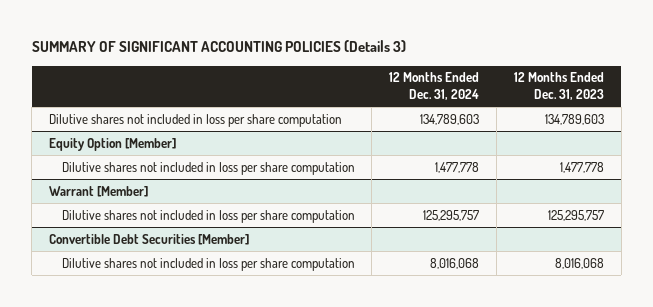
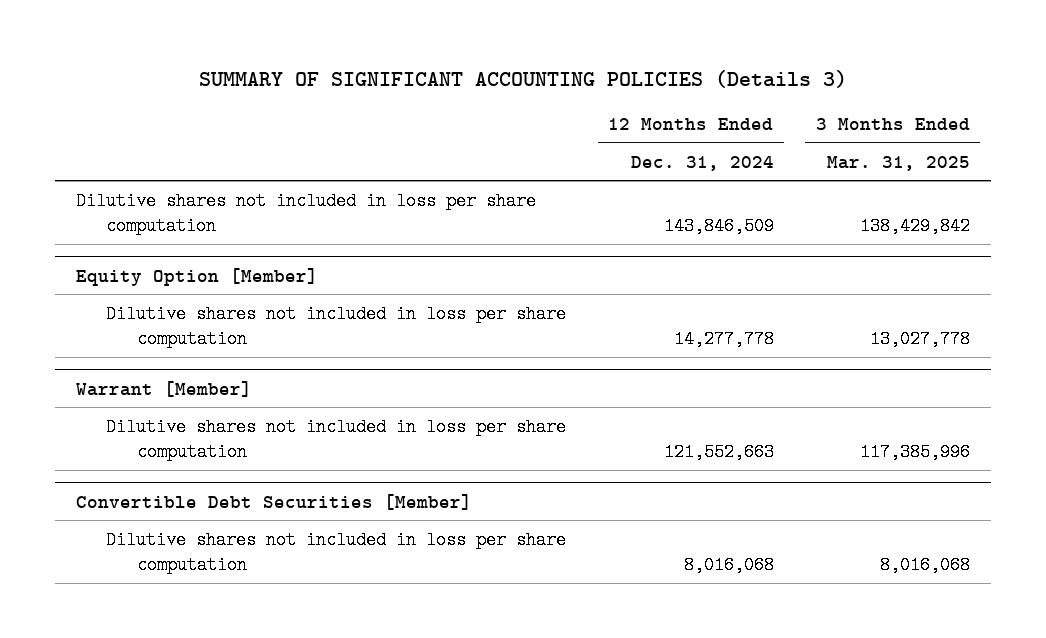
- | 12 Months Ended Dec. 31, 2024 | 12 Months Ended Dec. 31, 2023
+ | 12 Months Ended Dec. 31, 2024 | 3 Months Ended Mar. 31, 2025
- Dilutive shares not included in loss per share computation | 134,789,603 | 134,789,603
+ Dilutive shares not included in loss per share computation | 143,846,509 | 138,429,842
@ Equity Option [Member]
- Dilutive shares not included in loss per share computation | 1,477,778 | 1,477,778
+ Dilutive shares not included in loss per share computation | 14,277,778 | 13,027,778
@ Warrant [Member]
- Dilutive shares not included in loss per share computation | 125,295,757 | 125,295,757
+ Dilutive shares not included in loss per share computation | 121,552,663 | 117,385,996

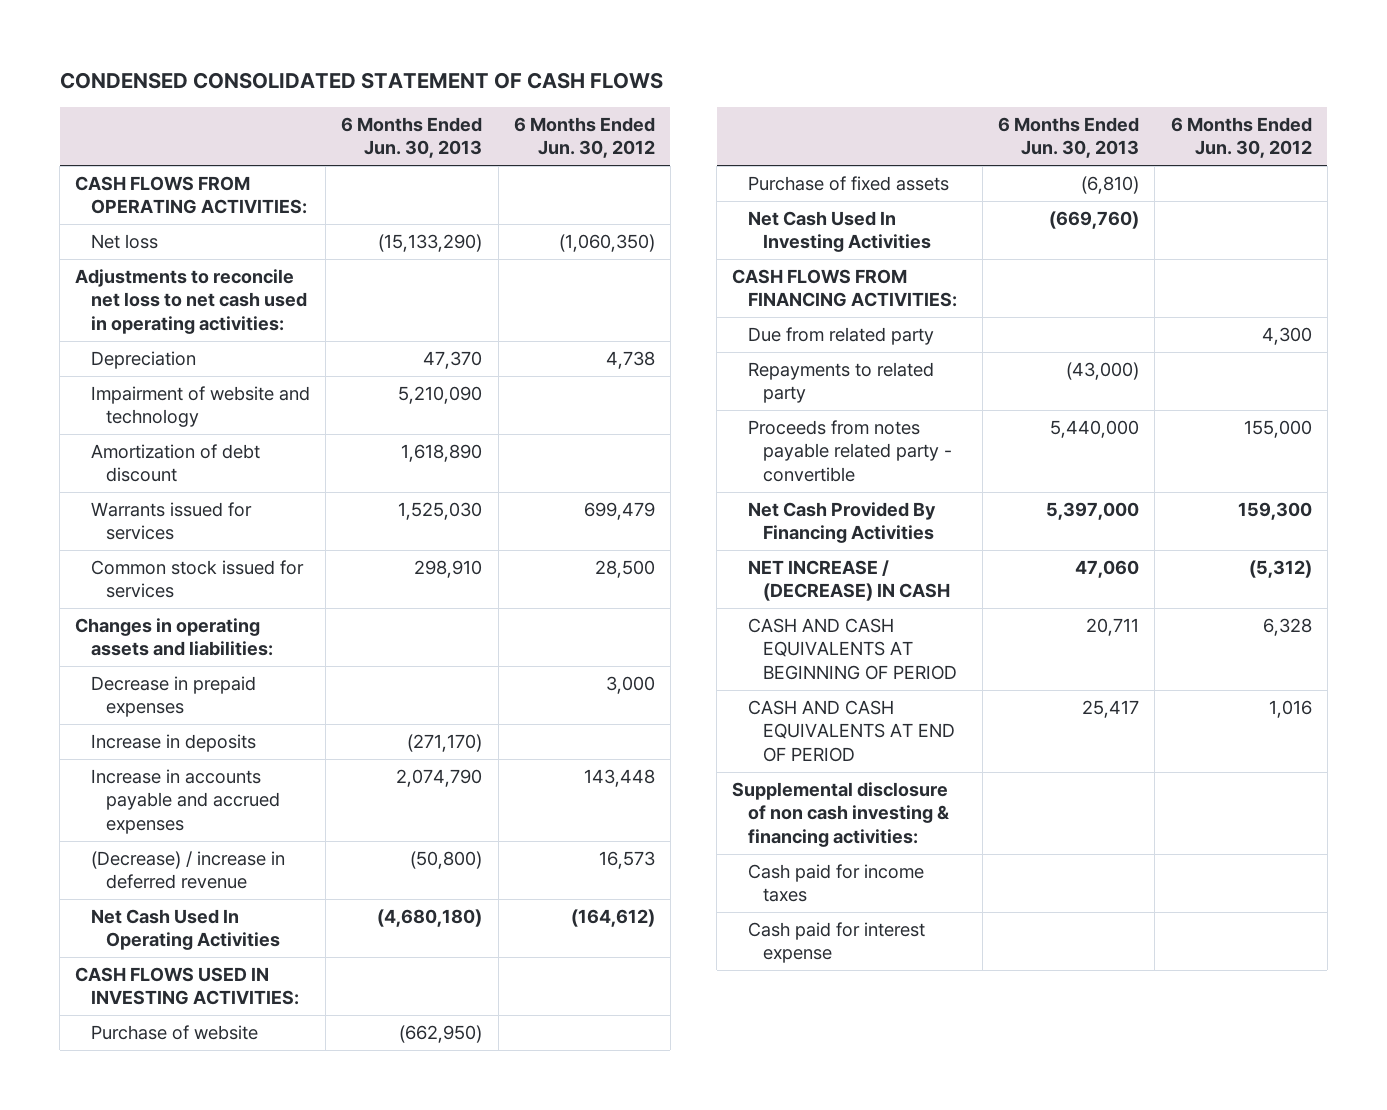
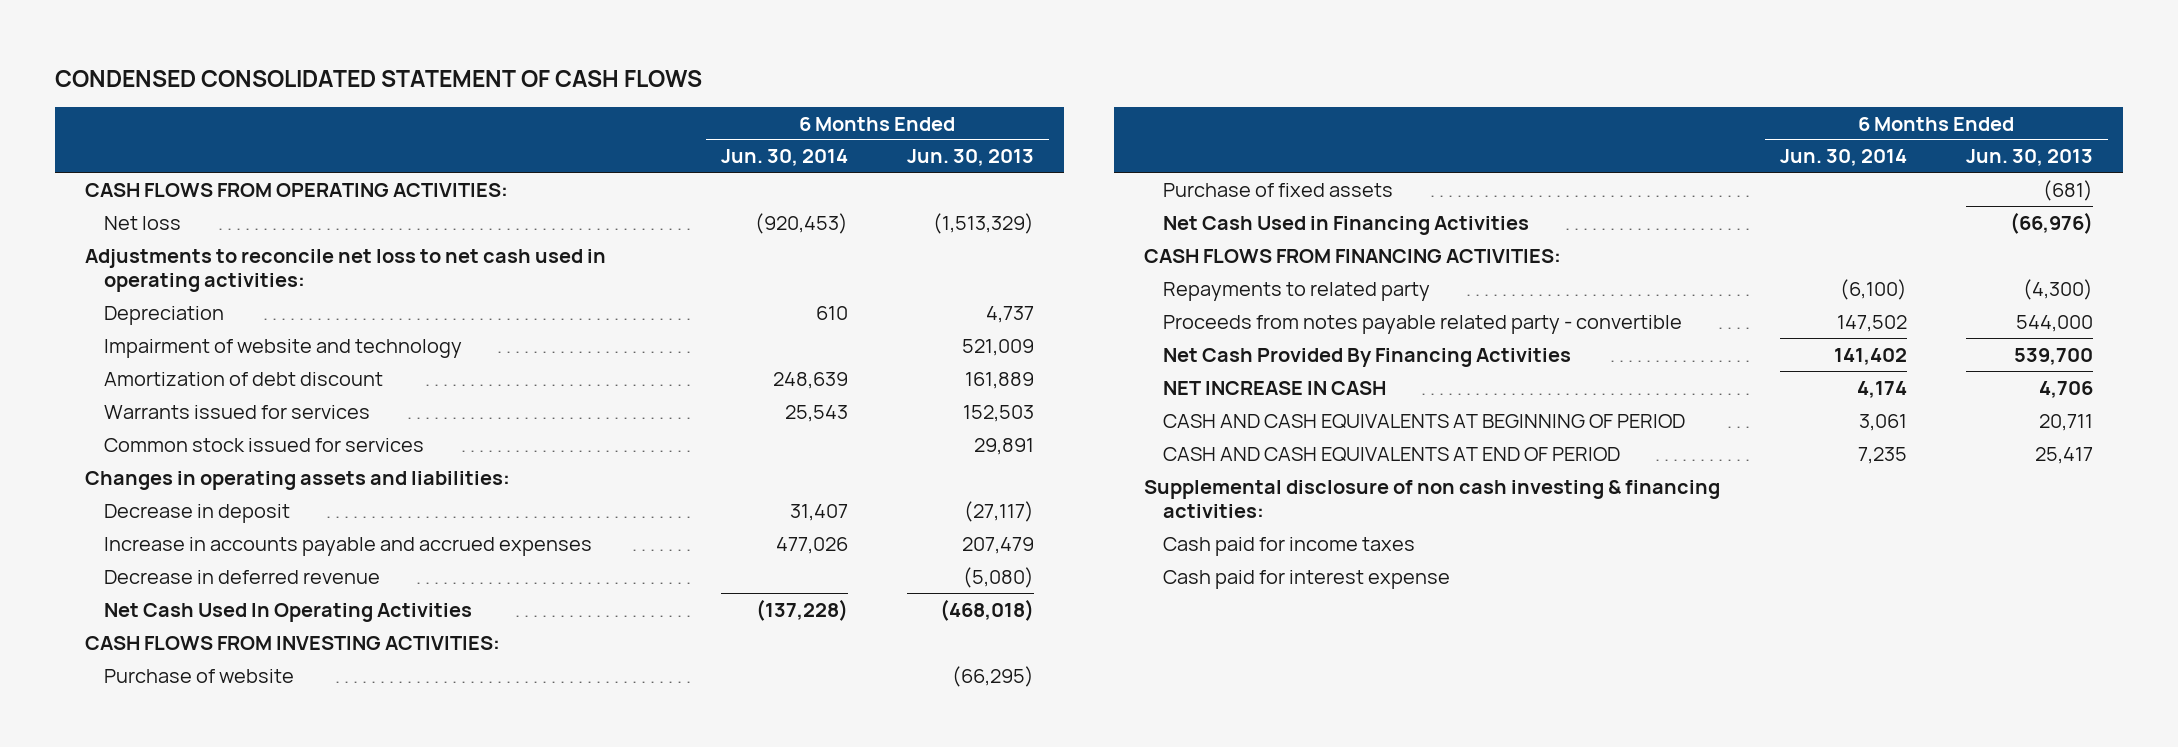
- | 6 Months Ended Jun. 30, 2013 | 6 Months Ended Jun. 30, 2012
+ | 6 Months Ended Jun. 30, 2014 | 6 Months Ended Jun. 30, 2013
- Net loss | (15,133,290) | (1,060,350)
+ Net loss | (920,453) | (1,513,329)
- Depreciation | 47,370 | 4,738
- Impairment of website and technology | 5,210,090 |
- Amortization of debt discount | 1,618,890 |
- Warrants issued for services | 1,525,030 | 699,479
- Common stock issued for services | 298,910 | 28,500
+ Depreciation | 610 | 4,737
+ Impairment of website and technology | | 521,009
+ Amortization of debt discount | 248,639 | 161,889
+ Warrants issued for services | 25,543 | 152,503
+ Common stock issued for services | | 29,891
- Decrease in prepaid expenses | | 3,000
- Increase in deposits | (271,170) |
- Increase in accounts payable and accrued expenses | 2,074,790 | 143,448
- (Decrease) / increase in deferred revenue | (50,800) | 16,573
- Net Cash Used In Operating Activities | (4,680,180) | (164,612)
- CASH FLOWS USED IN INVESTING ACTIVITIES:
- Purchase of website | (662,950) |
- Purchase of fixed assets | (6,810) |
- Net Cash Used In Investing Activities | (669,760) |
+ Decrease in deposit | 31,407 | (27,117)
+ Increase in accounts payable and accrued expenses | 477,026 | 207,479
+ Decrease in deferred revenue | | (5,080)
+ Net Cash Used In Operating Activities | (137,228) | (468,018)
+ CASH FLOWS FROM INVESTING ACTIVITIES:
+ Purchase of website | | (66,295)
+ Purchase of fixed assets | | (681)
+ Net Cash Used in Financing Activities | | (66,976)
- Due from related party | | 4,300
- Repayments to related party | (43,000) |
- Proceeds from notes payable related party - convertible | 5,440,000 | 155,000
- Net Cash Provided By Financing Activities | 5,397,000 | 159,300
- NET INCREASE / (DECREASE) IN CASH | 47,060 | (5,312)
+ Repayments to related party | (6,100) | (4,300)
+ Proceeds from notes payable related party - convertible | 147,502 | 544,000
+ Net Cash Provided By Financing Activities | 141,402 | 539,700
+ NET INCREASE IN CASH | 4,174 | 4,706

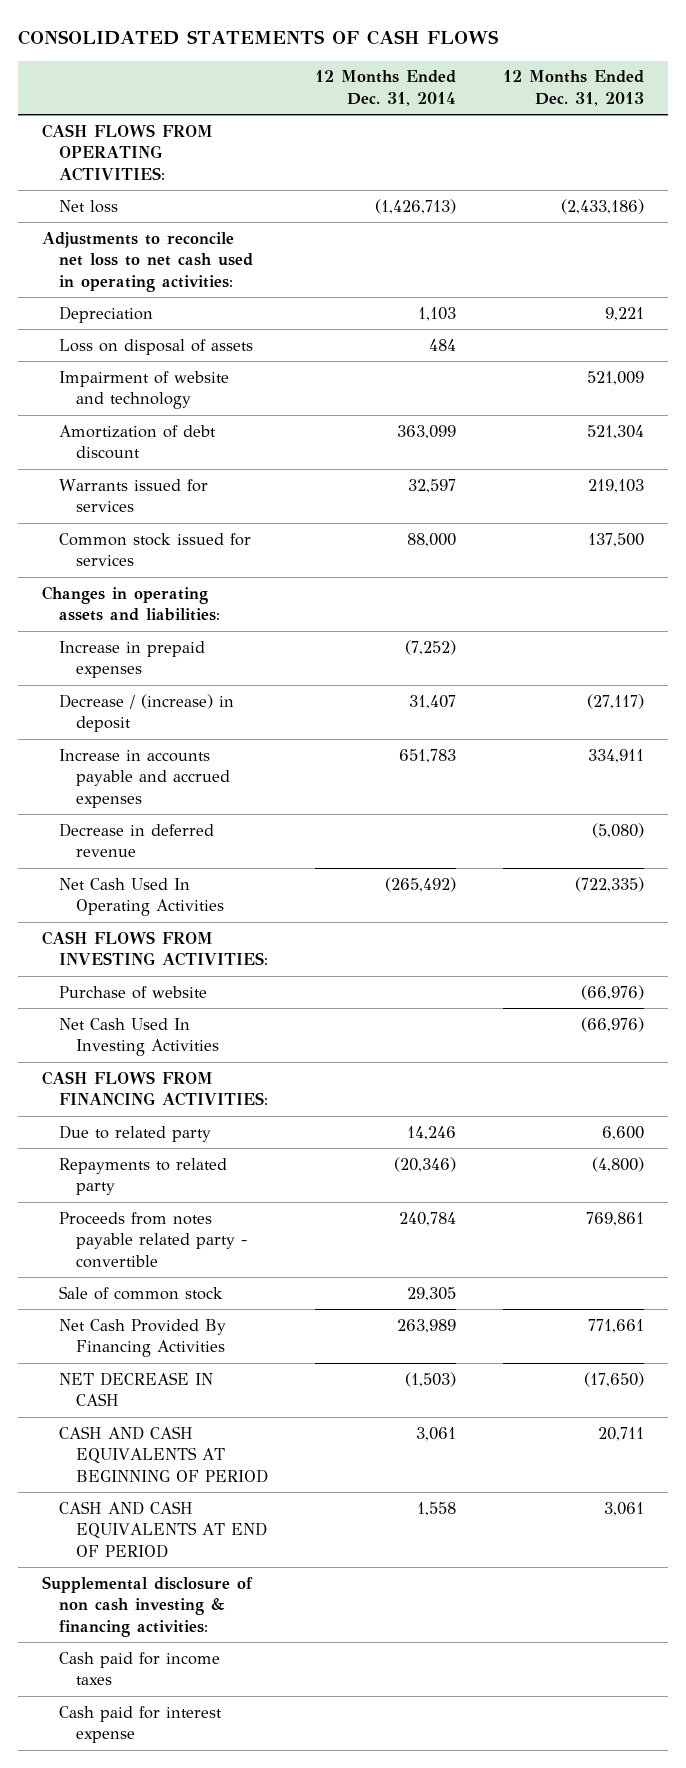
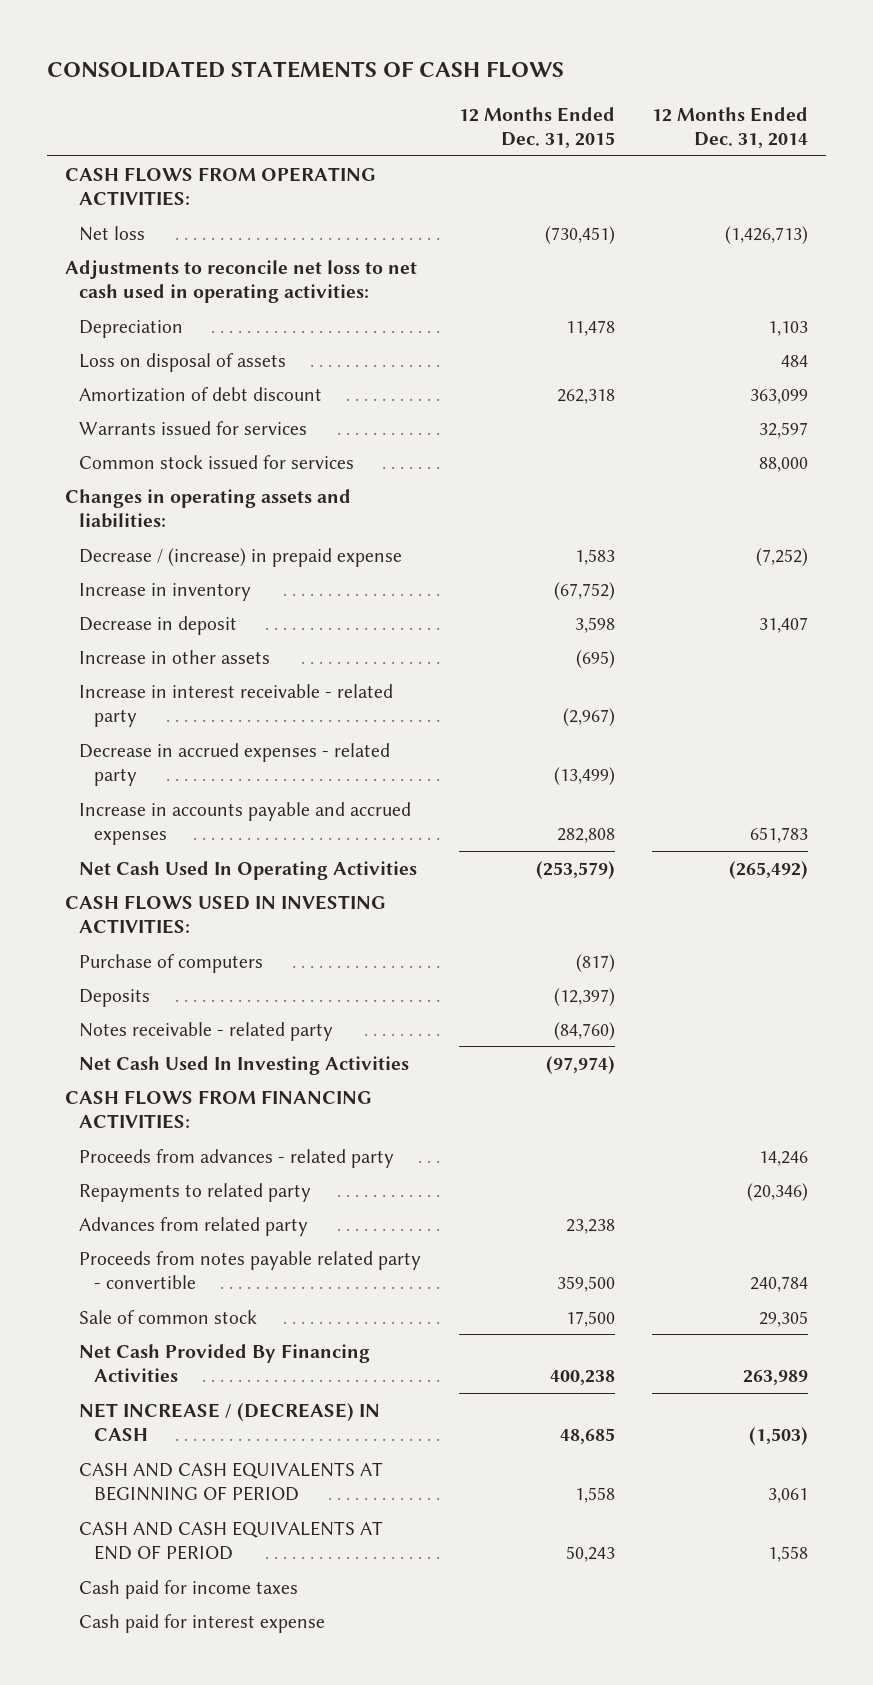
- | 12 Months Ended Dec. 31, 2014 | 12 Months Ended Dec. 31, 2013
+ | 12 Months Ended Dec. 31, 2015 | 12 Months Ended Dec. 31, 2014
- Impairment of website and technology | | 521,009
- Increase in prepaid expenses | (7,252) |
- Decrease / (increase) in deposit | 31,407 | (27,117)
+ Decrease / (increase) in prepaid expense | 1,583 | (7,252)
+ Increase in inventory | (67,752) |
+ Decrease in deposit | 3,598 | 31,407
+ Increase in other assets | (695) |
+ Increase in interest receivable - related party | (2,967) |
+ Decrease in accrued expenses - related party | (13,499) |
- Decrease in deferred revenue | | (5,080)
- CASH FLOWS FROM INVESTING ACTIVITIES:
- Purchase of website | | (66,976)
+ CASH FLOWS USED IN INVESTING ACTIVITIES:
+ Purchase of computers | (817) |
+ Deposits | (12,397) |
+ Notes receivable - related party | (84,760) |
- Due to related party | 14,246 | 6,600
+ Proceeds from advances - related party | | 14,246
+ Advances from related party | 23,238 |
- NET DECREASE IN CASH | (1,503) | (17,650)
+ NET INCREASE / (DECREASE) IN CASH | 48,685 | (1,503)
- Supplemental disclosure of non cash investing & financing activities:

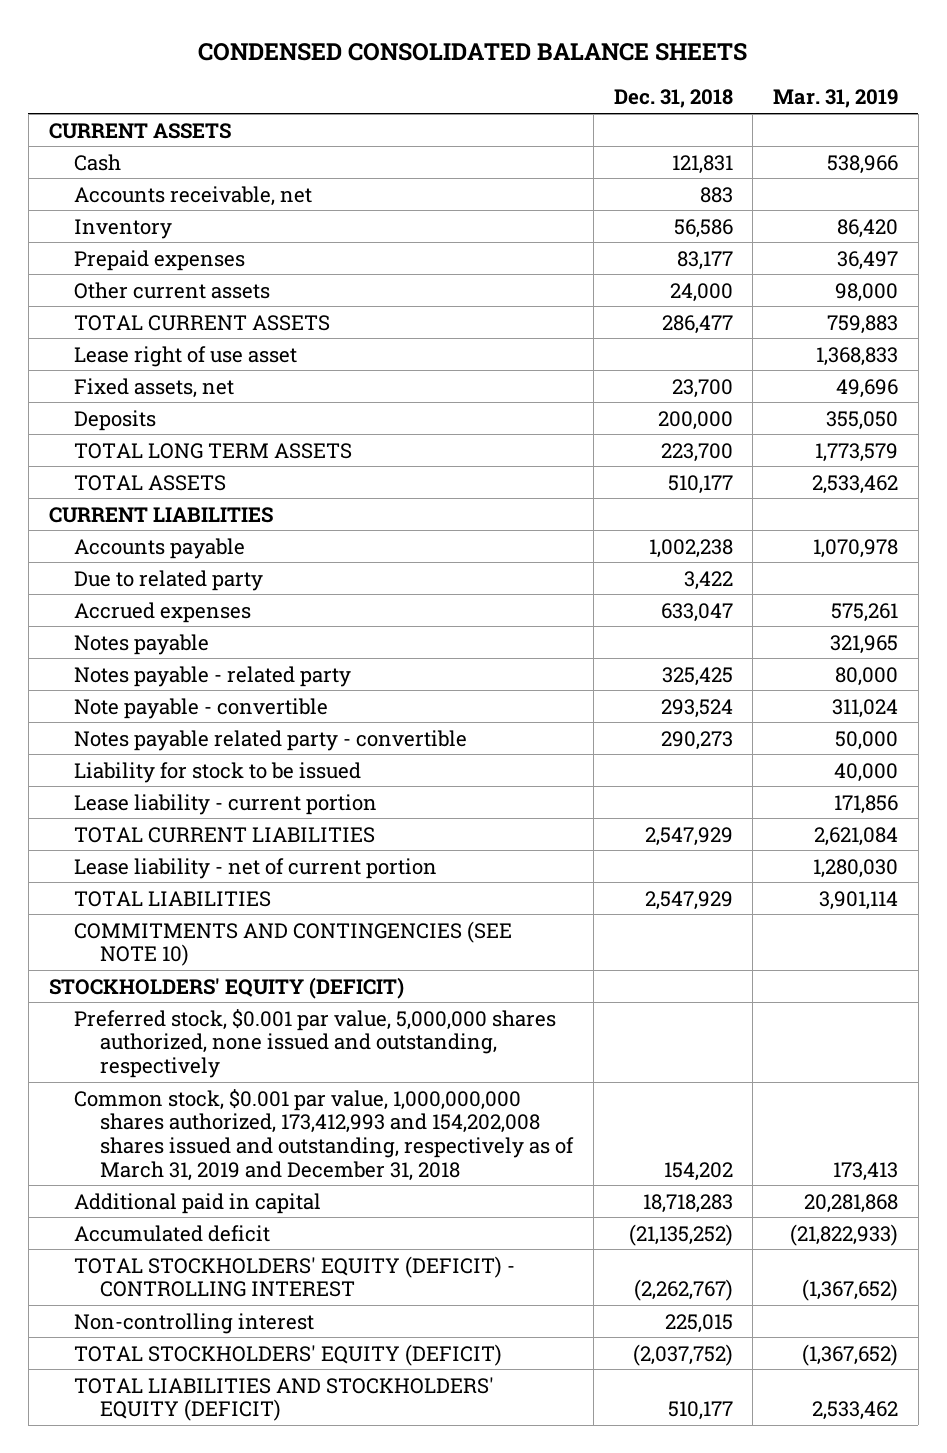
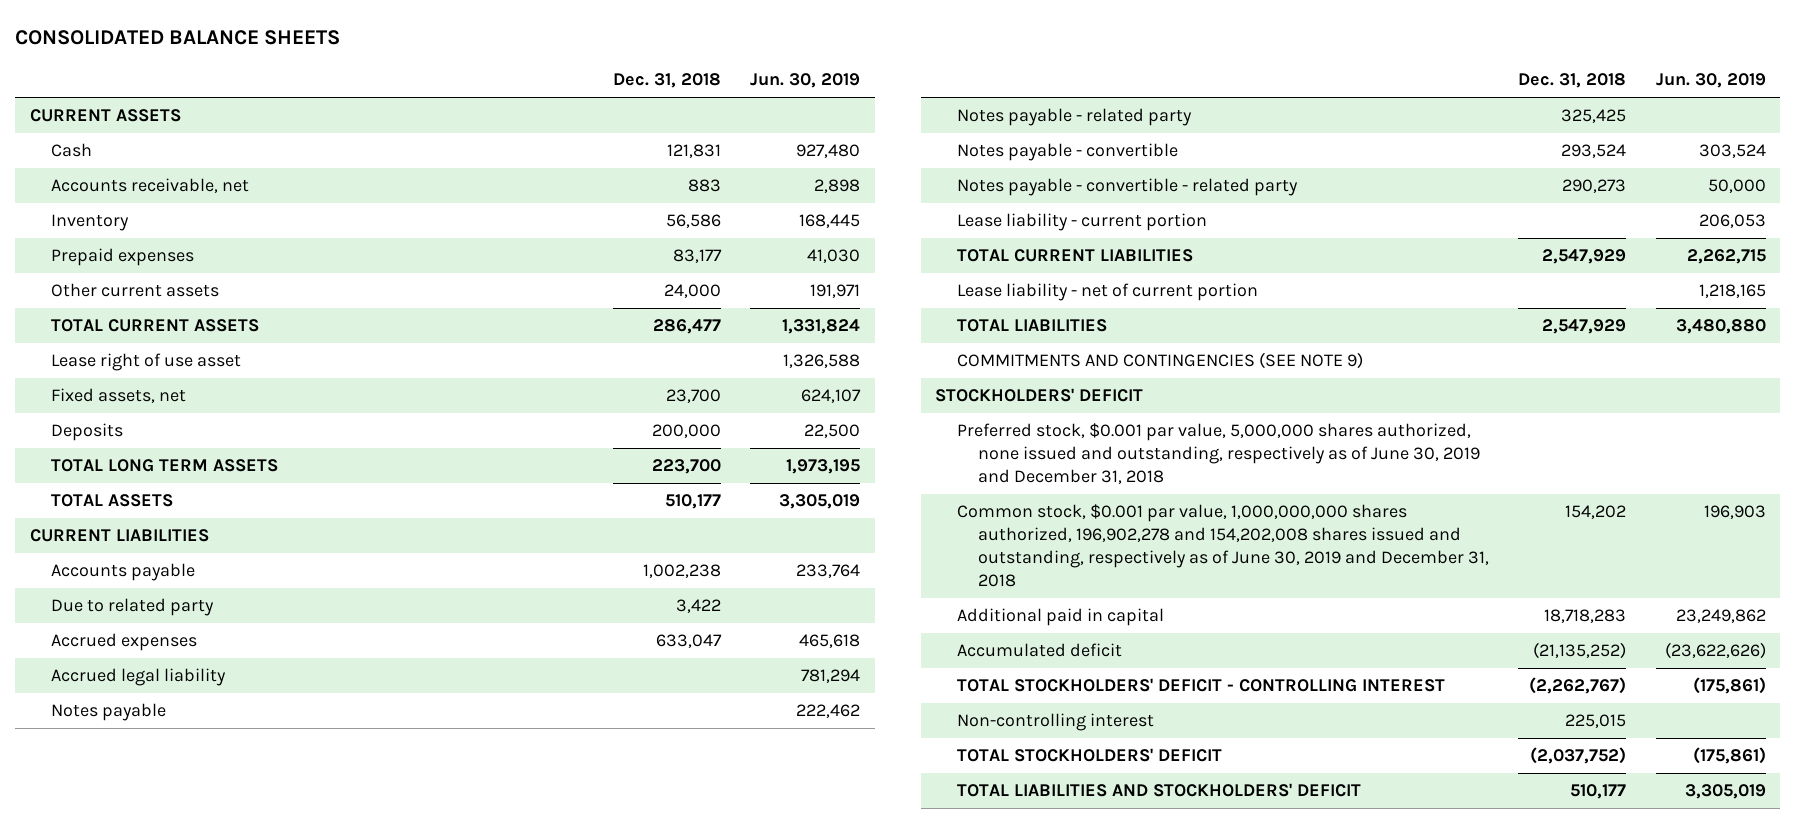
- CONDENSED CONSOLIDATED BALANCE SHEETS
+ CONSOLIDATED BALANCE SHEETS
- | Dec. 31, 2018 | Mar. 31, 2019
+ | Dec. 31, 2018 | Jun. 30, 2019
+ Accrued legal liability | | 781,294
- Note payable - convertible | 293,524 | 311,024
- Notes payable related party - convertible | 290,273 | 50,000
- Liability for stock to be issued | | 40,000
+ Notes payable - convertible | 293,524 | 303,524
+ Notes payable - convertible - related party | 290,273 | 50,000
- COMMITMENTS AND CONTINGENCIES (SEE NOTE 10)
- STOCKHOLDERS' EQUITY (DEFICIT)
- Preferred stock, $0.001 par value, 5,000,000 shares authorized, none issued and outstanding, respectively
- Common stock, $0.001 par value, 1,000,000,000 shares authorized, 173,412,993 and 154,202,008 shares issued and outstanding, respectively as of March 31, 2019 and December 31, 2018 | 154,202 | 173,413
+ COMMITMENTS AND CONTINGENCIES (SEE NOTE 9)
+ STOCKHOLDERS' DEFICIT
+ Preferred stock, $0.001 par value, 5,000,000 shares authorized, none issued and outstanding, respectively as of June 30, 2019 and December 31, 2018
+ Common stock, $0.001 par value, 1,000,000,000 shares authorized, 196,902,278 and 154,202,008 shares issued and outstanding, respectively as of June 30, 2019 and December 31, 2018 | 154,202 | 196,903
- TOTAL STOCKHOLDERS' EQUITY (DEFICIT) - CONTROLLING INTEREST | (2,262,767) | (1,367,652)
+ TOTAL STOCKHOLDERS' DEFICIT - CONTROLLING INTEREST | (2,262,767) | (175,861)
- TOTAL STOCKHOLDERS' EQUITY (DEFICIT) | (2,037,752) | (1,367,652)
- TOTAL LIABILITIES AND STOCKHOLDERS' EQUITY (DEFICIT) | 510,177 | 2,533,462
+ TOTAL STOCKHOLDERS' DEFICIT | (2,037,752) | (175,861)
+ TOTAL LIABILITIES AND STOCKHOLDERS' DEFICIT | 510,177 | 3,305,019

